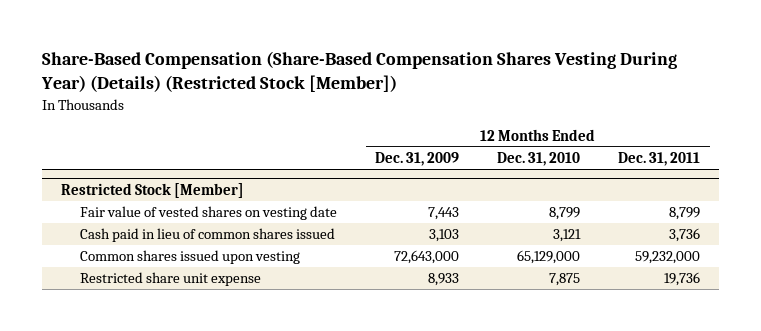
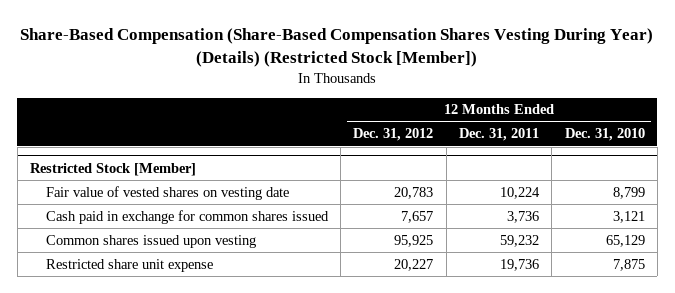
- | 12 Months Ended Dec. 31, 2009 | 12 Months Ended Dec. 31, 2010 | 12 Months Ended Dec. 31, 2011
+ | 12 Months Ended Dec. 31, 2012 | 12 Months Ended Dec. 31, 2011 | 12 Months Ended Dec. 31, 2010
@ Restricted Stock [Member]
- Fair value of vested shares on vesting date | 7,443 | 8,799 | 8,799
- Cash paid in lieu of common shares issued | 3,103 | 3,121 | 3,736
- Common shares issued upon vesting | 72,643,000 | 65,129,000 | 59,232,000
+ Fair value of vested shares on vesting date | 20,783 | 10,224 | 8,799
+ Cash paid in exchange for common shares issued | 7,657 | 3,736 | 3,121
+ Common shares issued upon vesting | 95,925 | 59,232 | 65,129

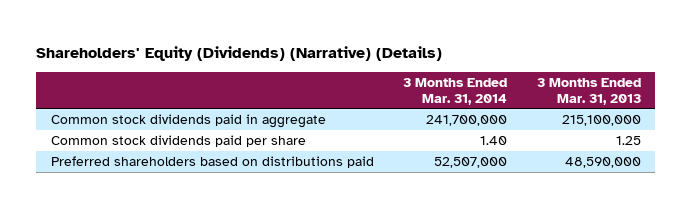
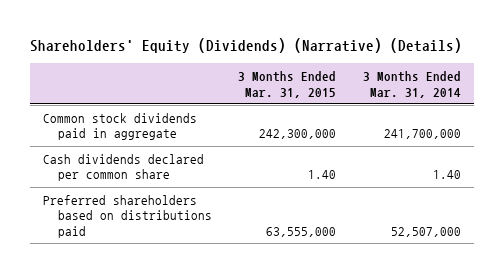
- | 3 Months Ended Mar. 31, 2014 | 3 Months Ended Mar. 31, 2013
+ | 3 Months Ended Mar. 31, 2015 | 3 Months Ended Mar. 31, 2014
- Common stock dividends paid per share | 1.40 | 1.25
+ Cash dividends declared per common share | 1.40 | 1.40

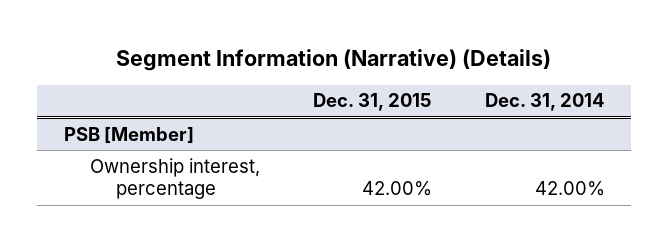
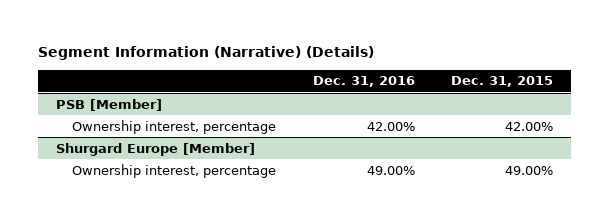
- | Dec. 31, 2015 | Dec. 31, 2014
+ | Dec. 31, 2016 | Dec. 31, 2015
+ Shurgard Europe [Member]
+ Ownership interest, percentage | 49.00% | 49.00%

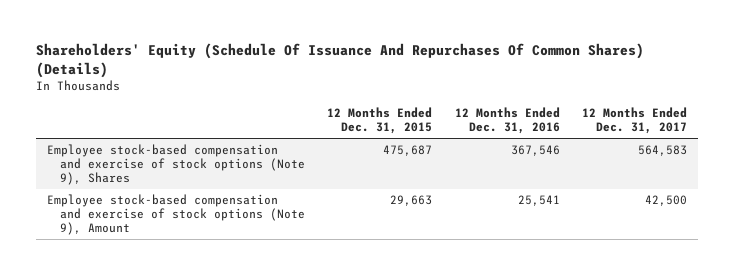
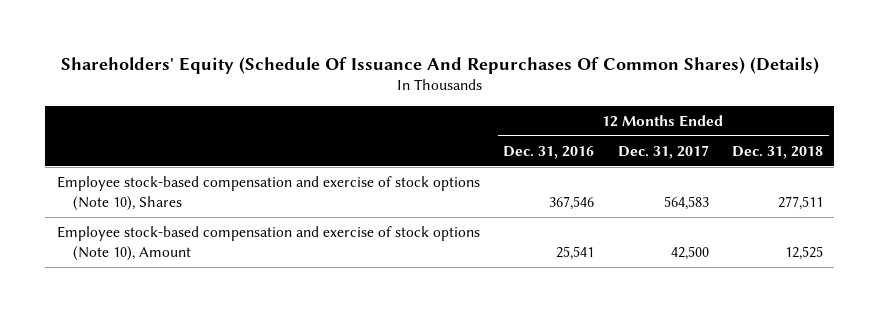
- | 12 Months Ended Dec. 31, 2015 | 12 Months Ended Dec. 31, 2016 | 12 Months Ended Dec. 31, 2017
+ | 12 Months Ended Dec. 31, 2016 | 12 Months Ended Dec. 31, 2017 | 12 Months Ended Dec. 31, 2018
- Employee stock-based compensation and exercise of stock options (Note 9), Shares | 475,687 | 367,546 | 564,583
- Employee stock-based compensation and exercise of stock options (Note 9), Amount | 29,663 | 25,541 | 42,500
+ Employee stock-based compensation and exercise of stock options (Note 10), Shares | 367,546 | 564,583 | 277,511
+ Employee stock-based compensation and exercise of stock options (Note 10), Amount | 25,541 | 42,500 | 12,525

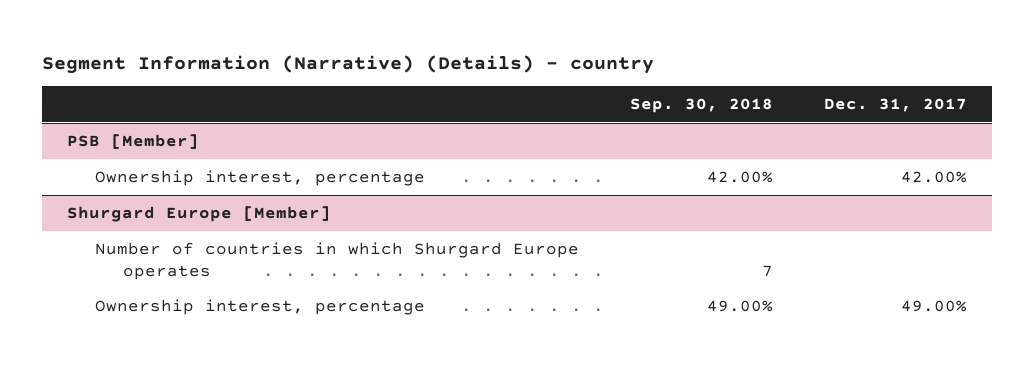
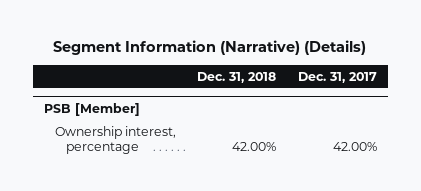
- Segment Information (Narrative) (Details) - country
+ Segment Information (Narrative) (Details)
- | Sep. 30, 2018 | Dec. 31, 2017
+ | Dec. 31, 2018 | Dec. 31, 2017
- Shurgard Europe [Member]
- Number of countries in which Shurgard Europe operates | 7 |
- Ownership interest, percentage | 49.00% | 49.00%

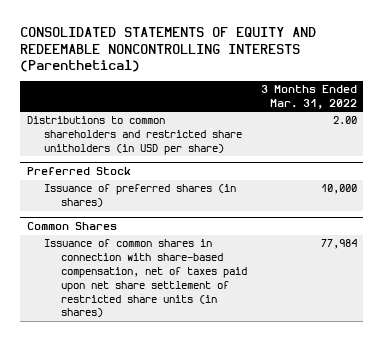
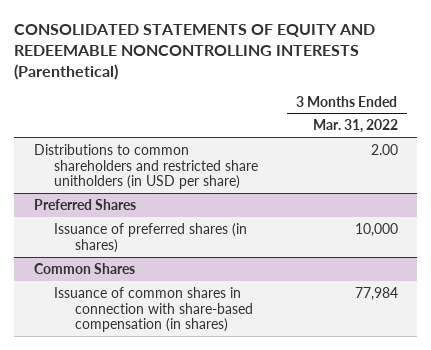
- Preferred Stock
+ Preferred Shares
@ Common Shares
- Issuance of common shares in connection with share-based compensation, net of taxes paid upon net share settlement of restricted share units (in shares) | 77,984
+ Issuance of common shares in connection with share-based compensation (in shares) | 77,984

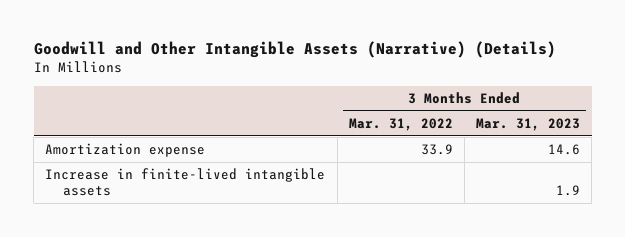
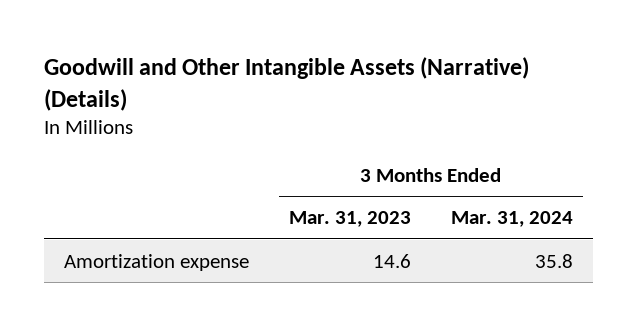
- | 3 Months Ended Mar. 31, 2022 | 3 Months Ended Mar. 31, 2023
+ | 3 Months Ended Mar. 31, 2023 | 3 Months Ended Mar. 31, 2024
- Increase in finite-lived intangible assets | | 1.9

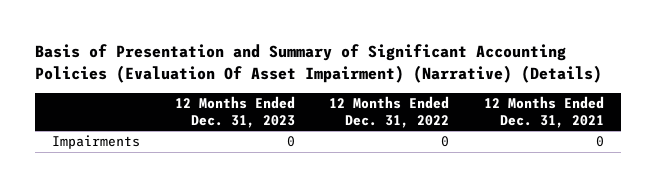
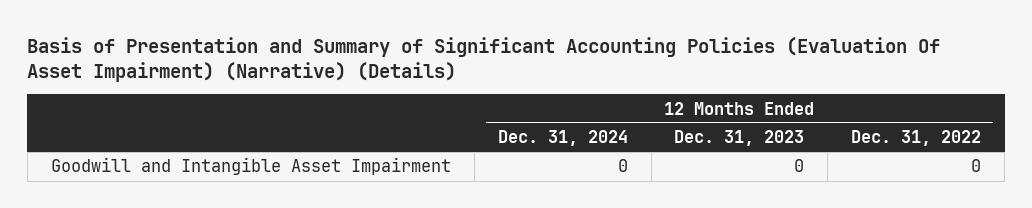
- | 12 Months Ended Dec. 31, 2023 | 12 Months Ended Dec. 31, 2022 | 12 Months Ended Dec. 31, 2021
+ | 12 Months Ended Dec. 31, 2024 | 12 Months Ended Dec. 31, 2023 | 12 Months Ended Dec. 31, 2022
- Impairments | 0 | 0 | 0
+ Goodwill and Intangible Asset Impairment | 0 | 0 | 0

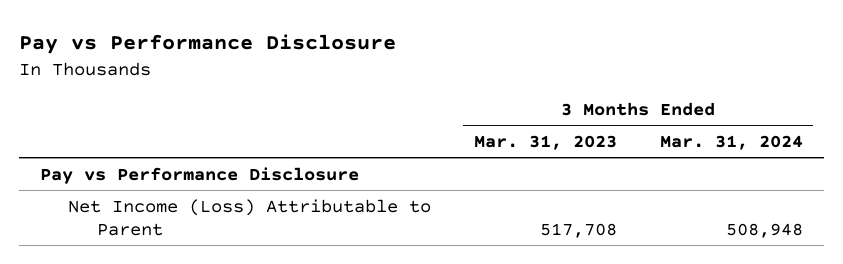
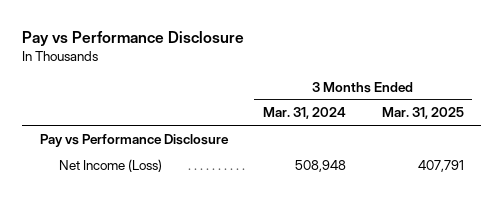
- | 3 Months Ended Mar. 31, 2023 | 3 Months Ended Mar. 31, 2024
+ | 3 Months Ended Mar. 31, 2024 | 3 Months Ended Mar. 31, 2025
- Net Income (Loss) Attributable to Parent | 517,708 | 508,948
+ Net Income (Loss) | 508,948 | 407,791

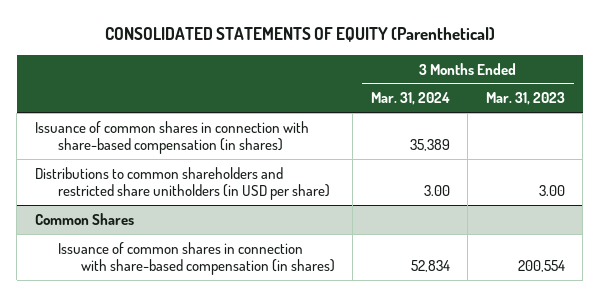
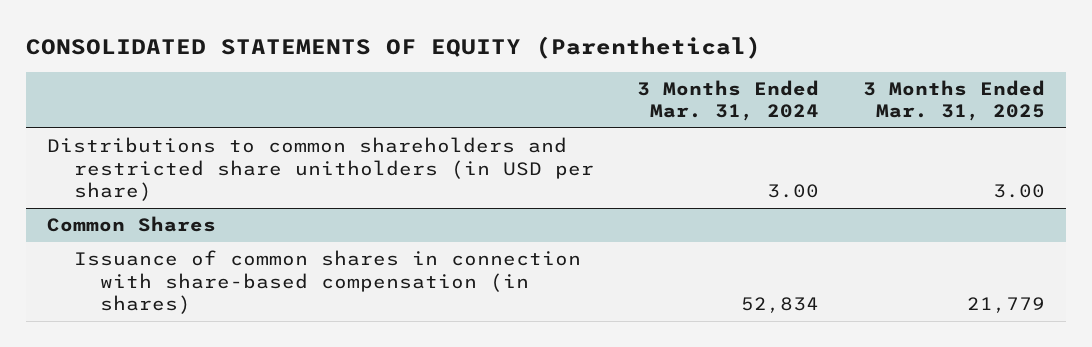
- | 3 Months Ended Mar. 31, 2024 | 3 Months Ended Mar. 31, 2023
+ | 3 Months Ended Mar. 31, 2024 | 3 Months Ended Mar. 31, 2025
- Issuance of common shares in connection with share-based compensation (in shares) | 35,389 |

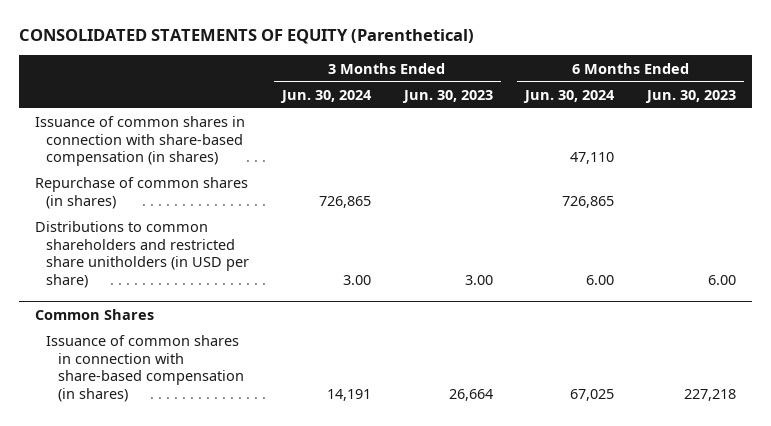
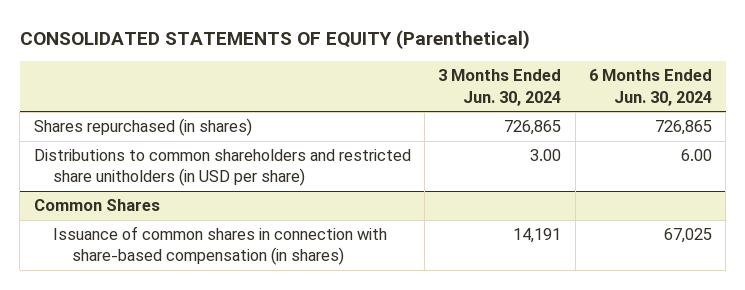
- | 3 Months Ended Jun. 30, 2024 | 3 Months Ended Jun. 30, 2023 | 6 Months Ended Jun. 30, 2024 | 6 Months Ended Jun. 30, 2023
+ | 3 Months Ended Jun. 30, 2024 | 6 Months Ended Jun. 30, 2024
- Issuance of common shares in connection with share-based compensation (in shares) | | | 47,110 |
- Repurchase of common shares (in shares) | 726,865 | | 726,865 |
+ Shares repurchased (in shares) | 726,865 | 726,865

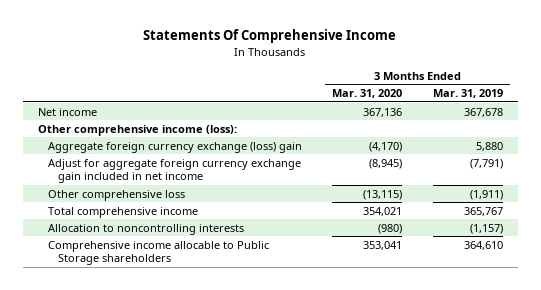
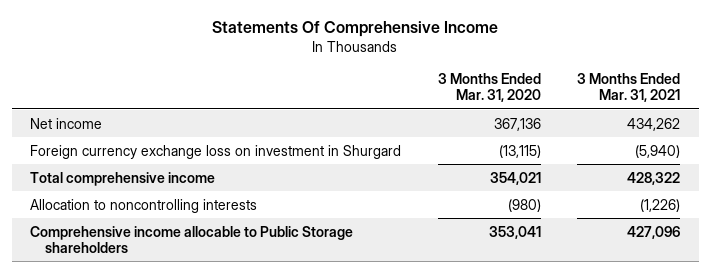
- | 3 Months Ended Mar. 31, 2020 | 3 Months Ended Mar. 31, 2019
+ | 3 Months Ended Mar. 31, 2020 | 3 Months Ended Mar. 31, 2021
- Other comprehensive income (loss):
- Aggregate foreign currency exchange (loss) gain | (4,170) | 5,880
- Adjust for aggregate foreign currency exchange gain included in net income | (8,945) | (7,791)
- Other comprehensive loss | (13,115) | (1,911)
+ Foreign currency exchange loss on investment in Shurgard | (13,115) | (5,940)

